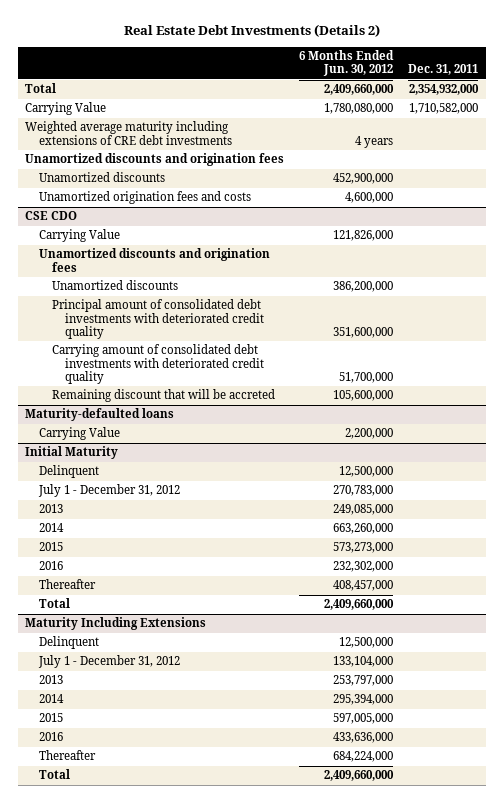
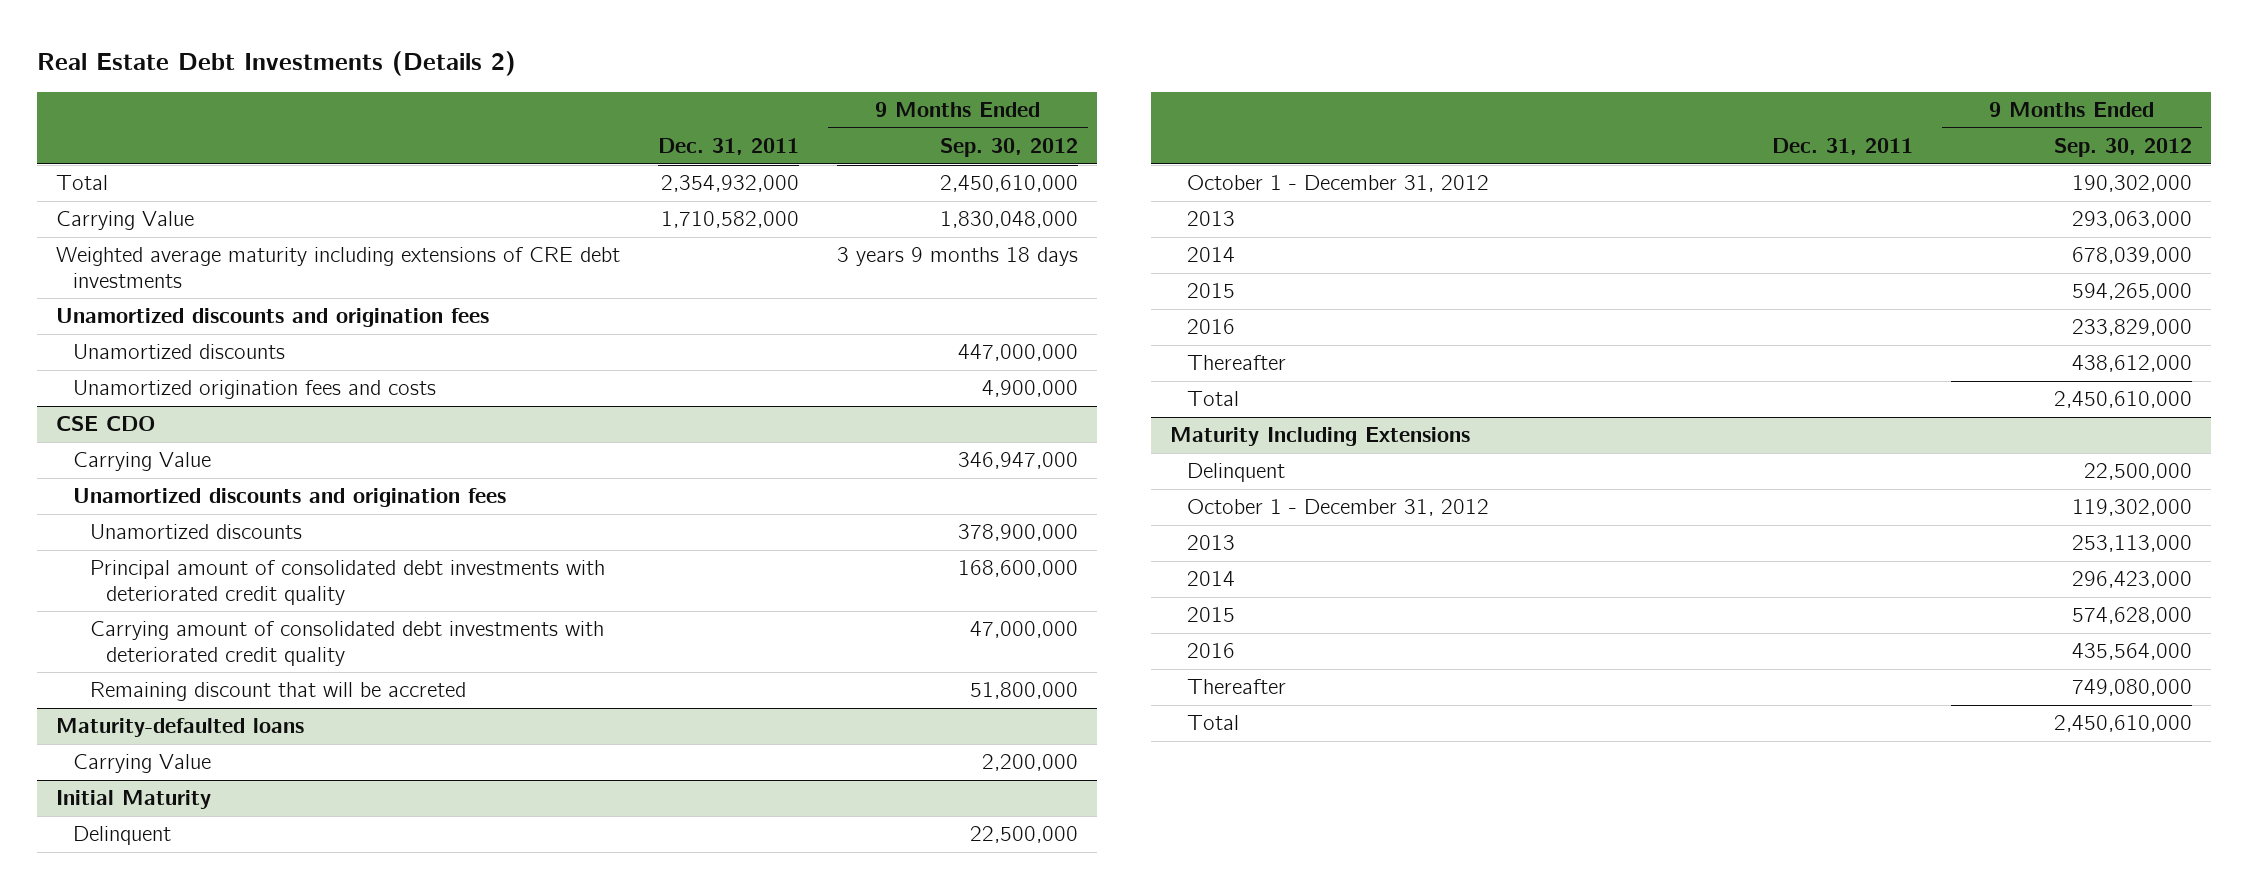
- | 6 Months Ended Jun. 30, 2012 | Dec. 31, 2011
+ | Dec. 31, 2011 | 9 Months Ended Sep. 30, 2012
@ Initial Maturity
- July 1 - December 31, 2012 | 270,783,000 |
+ October 1 - December 31, 2012 | | 190,302,000
@ Maturity Including Extensions
- July 1 - December 31, 2012 | 133,104,000 |
+ October 1 - December 31, 2012 | | 119,302,000

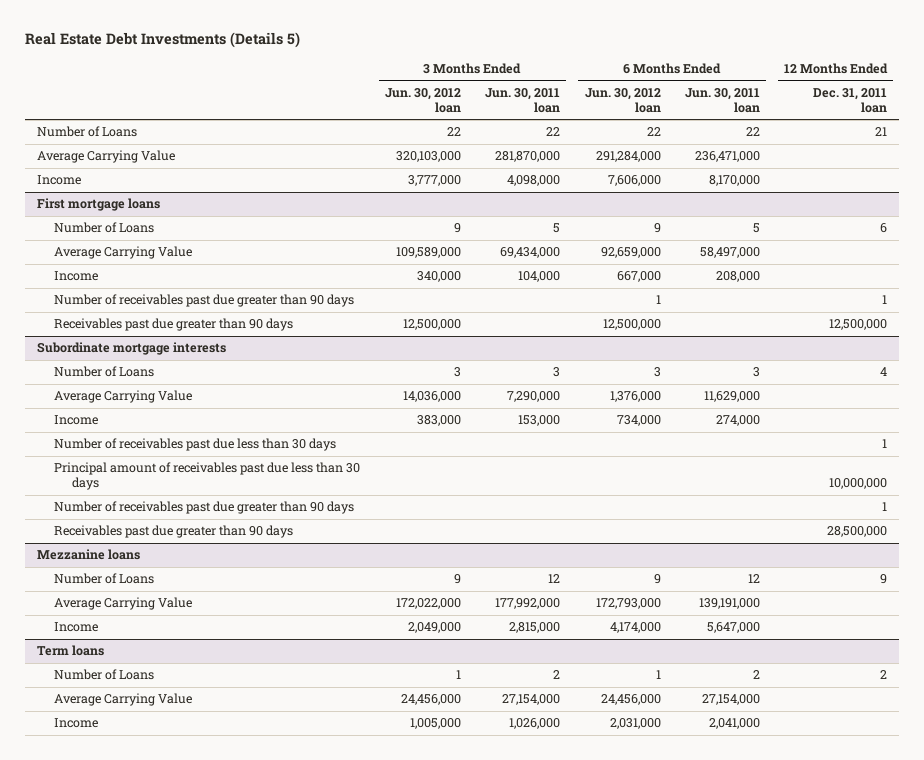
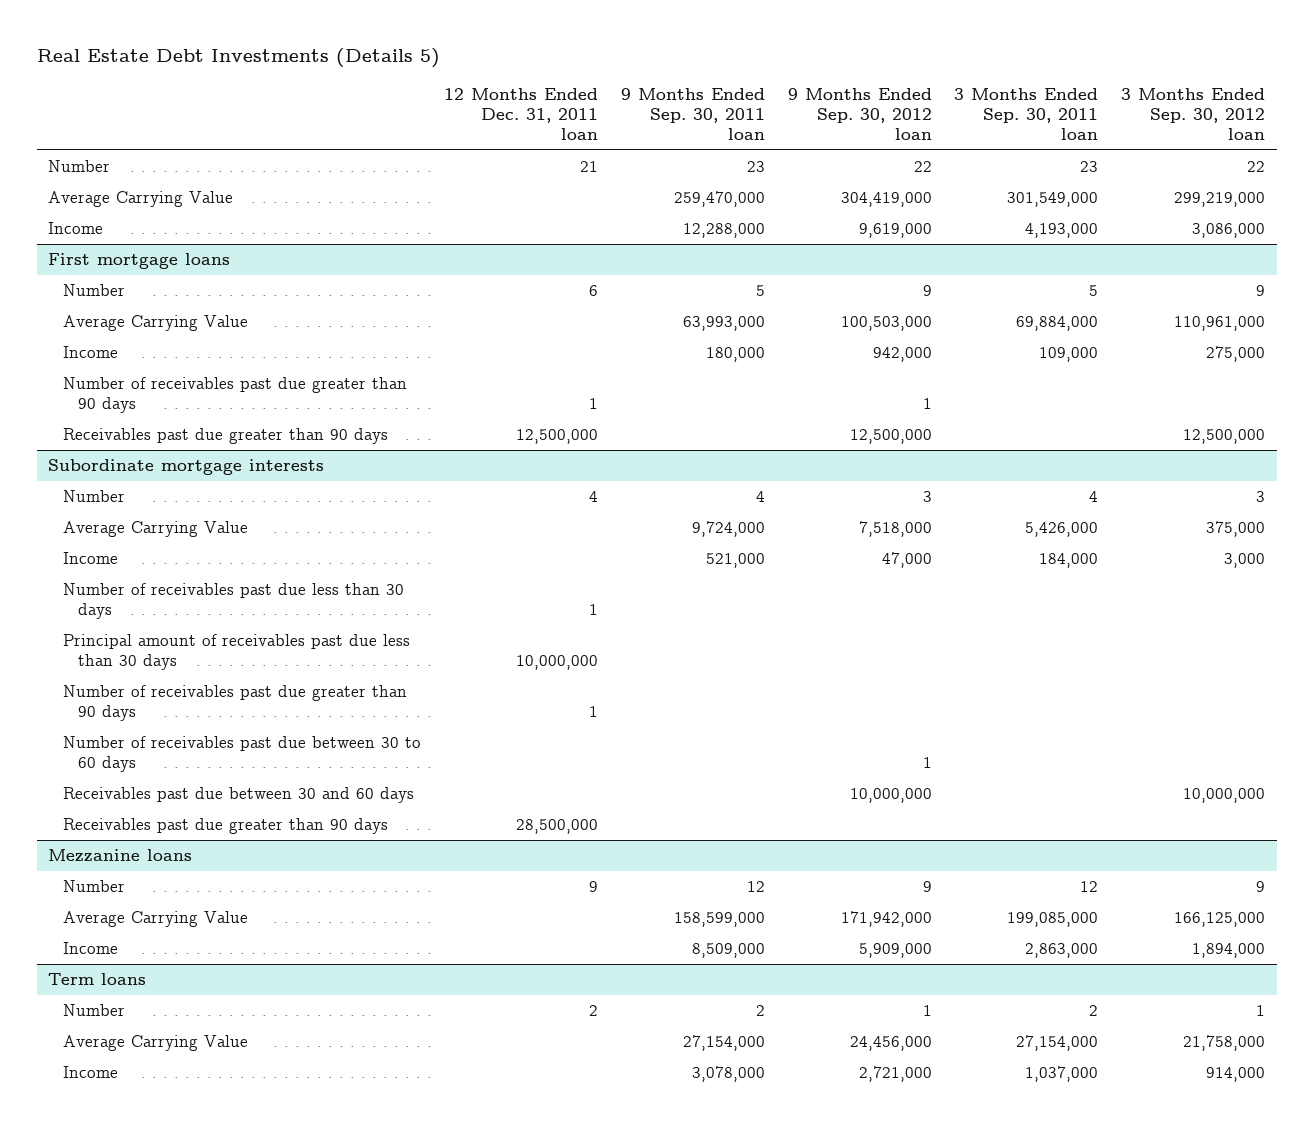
- | 3 Months Ended Jun. 30, 2012 loan | 3 Months Ended Jun. 30, 2011 loan | 6 Months Ended Jun. 30, 2012 loan | 6 Months Ended Jun. 30, 2011 loan | 12 Months Ended Dec. 31, 2011 loan
+ | 12 Months Ended Dec. 31, 2011 loan | 9 Months Ended Sep. 30, 2011 loan | 9 Months Ended Sep. 30, 2012 loan | 3 Months Ended Sep. 30, 2011 loan | 3 Months Ended Sep. 30, 2012 loan
- Number of Loans | 22 | 22 | 22 | 22 | 21
+ Number | 21 | 23 | 22 | 23 | 22
@ First mortgage loans
- Number of Loans | 9 | 5 | 9 | 5 | 6
+ Number | 6 | 5 | 9 | 5 | 9
@ Subordinate mortgage interests
- Number of Loans | 3 | 3 | 3 | 3 | 4
+ Number | 4 | 4 | 3 | 4 | 3
+ Number of receivables past due between 30 to 60 days | | | 1 | |
+ Receivables past due between 30 and 60 days | | | 10,000,000 | | 10,000,000
@ Mezzanine loans
- Number of Loans | 9 | 12 | 9 | 12 | 9
+ Number | 9 | 12 | 9 | 12 | 9
@ Term loans
- Number of Loans | 1 | 2 | 1 | 2 | 2
+ Number | 2 | 2 | 1 | 2 | 1

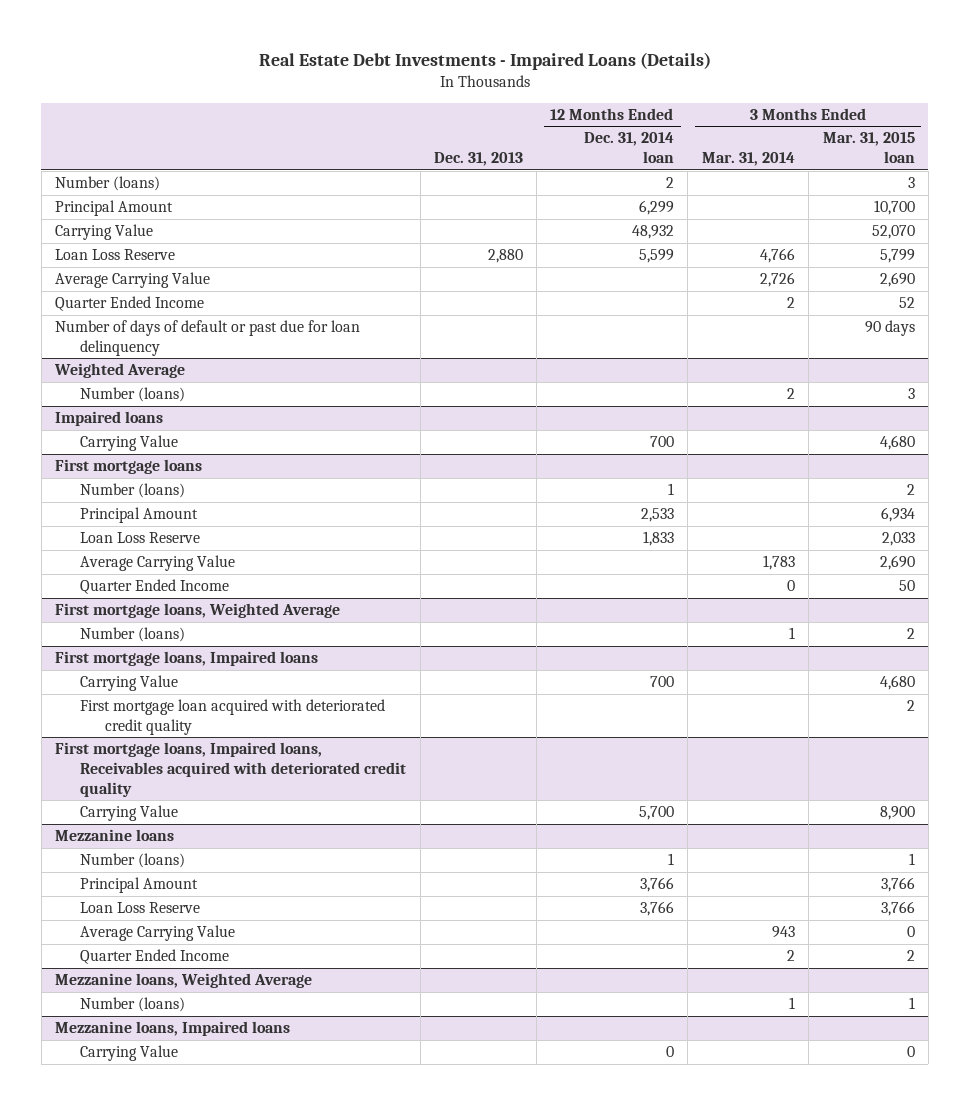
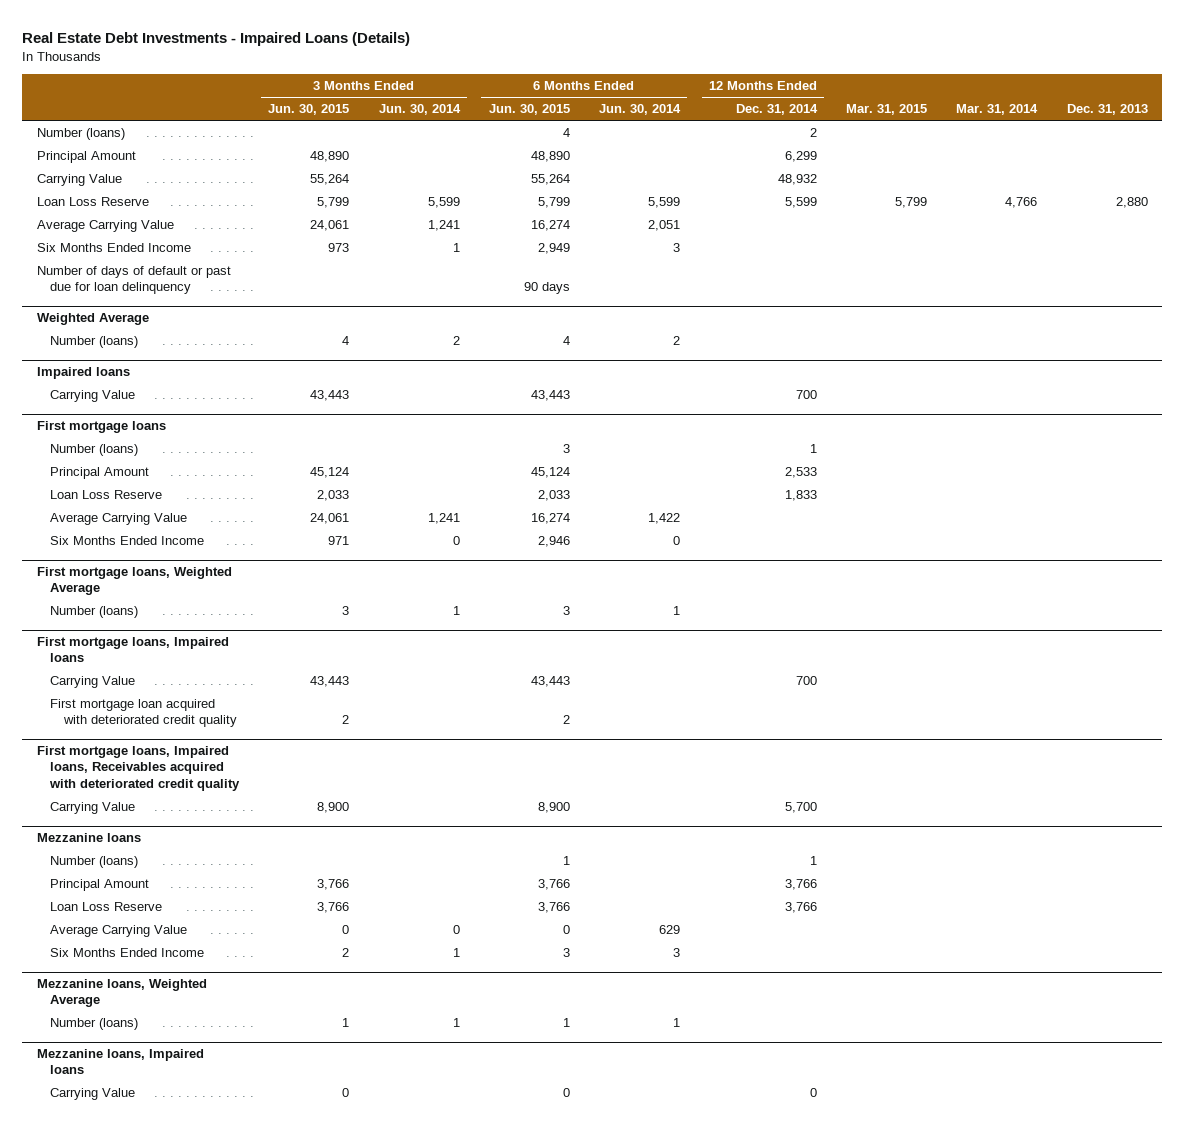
- | Dec. 31, 2013 | 12 Months Ended Dec. 31, 2014 loan | 3 Months Ended Mar. 31, 2014 | 3 Months Ended Mar. 31, 2015 loan
+ | 3 Months Ended Jun. 30, 2015 | 3 Months Ended Jun. 30, 2014 | 6 Months Ended Jun. 30, 2015 | 6 Months Ended Jun. 30, 2014 | 12 Months Ended Dec. 31, 2014 | Mar. 31, 2015 | Mar. 31, 2014 | Dec. 31, 2013
- Quarter Ended Income | | | 2 | 52
+ Six Months Ended Income | 973 | 1 | 2,949 | 3 | | | |
@ First mortgage loans
- Quarter Ended Income | | | 0 | 50
+ Six Months Ended Income | 971 | 0 | 2,946 | 0 | | | |
@ Mezzanine loans
- Quarter Ended Income | | | 2 | 2
+ Six Months Ended Income | 2 | 1 | 3 | 3 | | | |

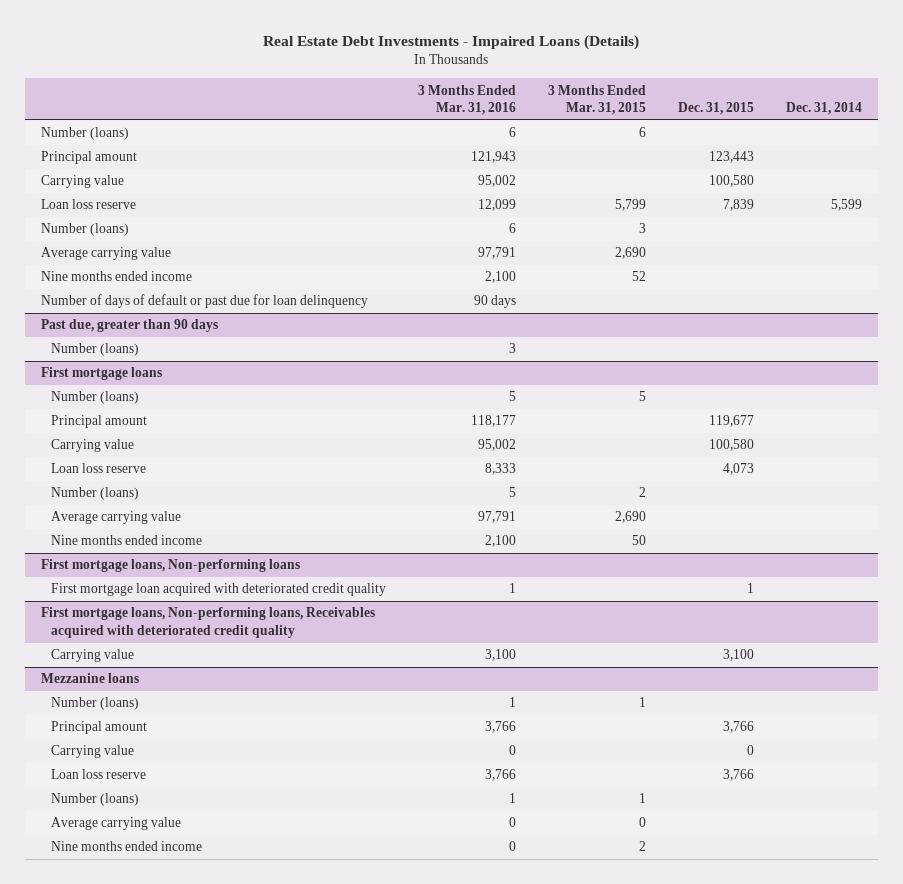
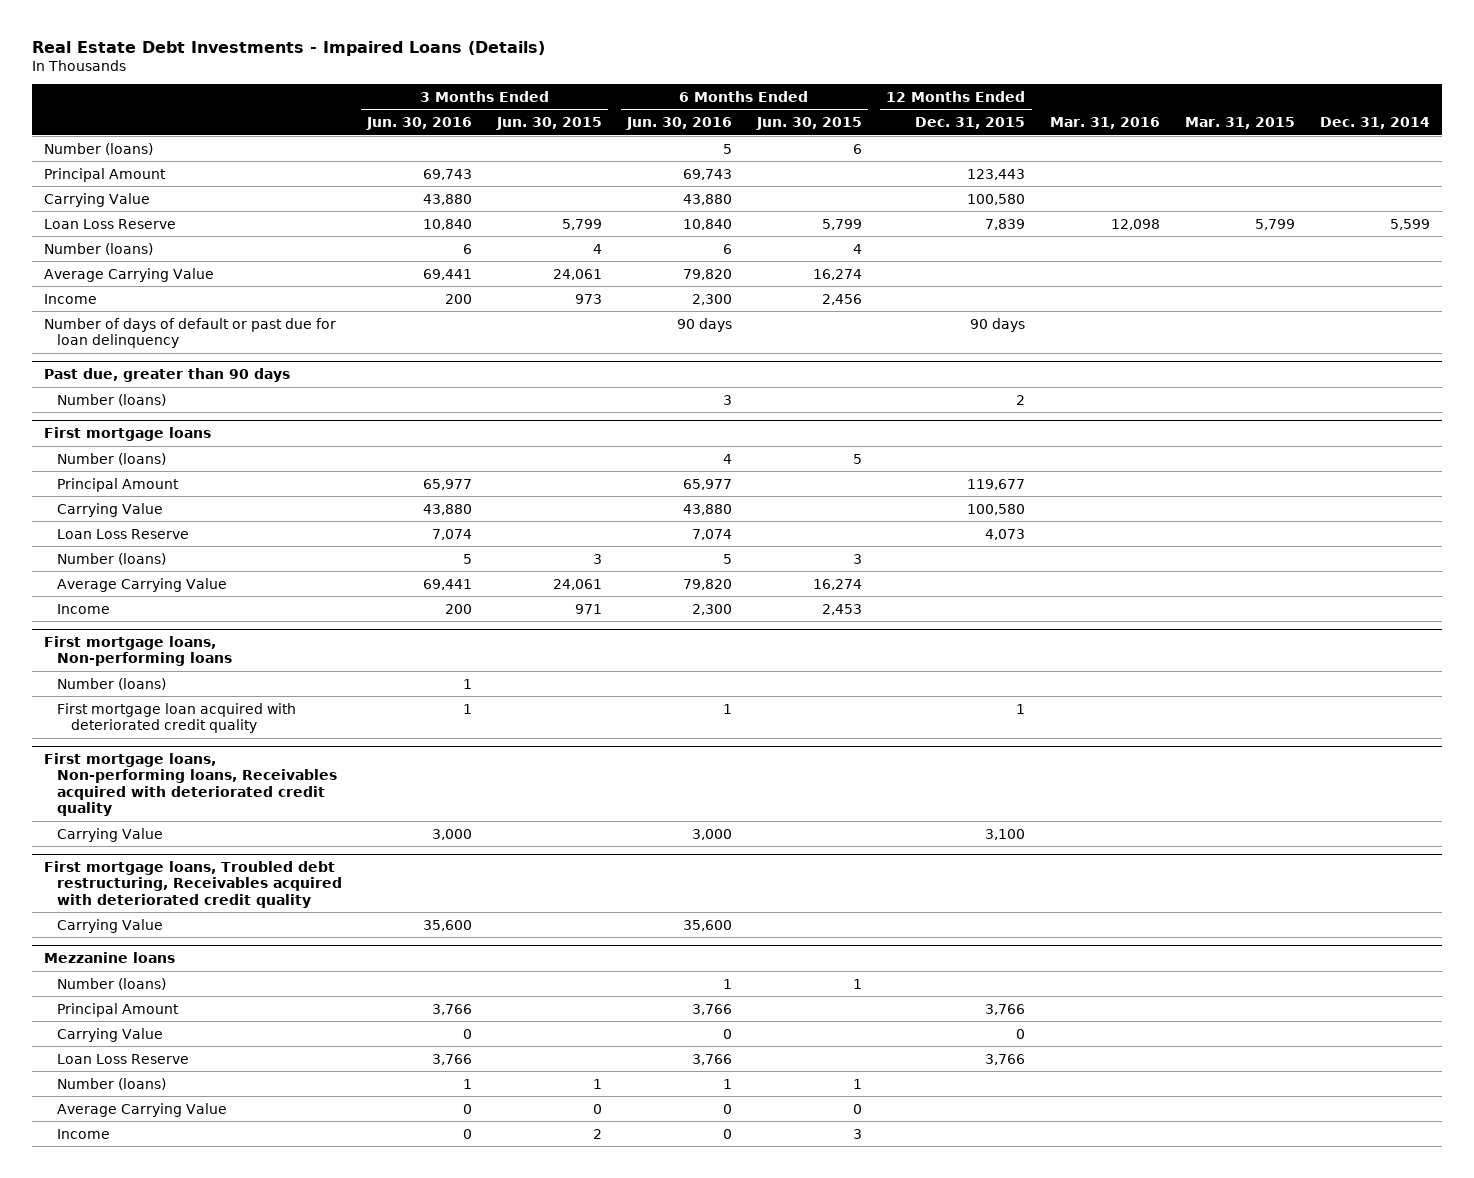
- | 3 Months Ended Mar. 31, 2016 | 3 Months Ended Mar. 31, 2015 | Dec. 31, 2015 | Dec. 31, 2014
+ | 3 Months Ended Jun. 30, 2016 | 3 Months Ended Jun. 30, 2015 | 6 Months Ended Jun. 30, 2016 | 6 Months Ended Jun. 30, 2015 | 12 Months Ended Dec. 31, 2015 | Mar. 31, 2016 | Mar. 31, 2015 | Dec. 31, 2014
- Principal amount | 121,943 | | 123,443 |
- Carrying value | 95,002 | | 100,580 |
- Loan loss reserve | 12,099 | 5,799 | 7,839 | 5,599
+ Principal Amount | 69,743 | | 69,743 | | 123,443 | | |
+ Carrying Value | 43,880 | | 43,880 | | 100,580 | | |
+ Loan Loss Reserve | 10,840 | 5,799 | 10,840 | 5,799 | 7,839 | 12,098 | 5,799 | 5,599
- Average carrying value | 97,791 | 2,690 | |
- Nine months ended income | 2,100 | 52 | |
+ Average Carrying Value | 69,441 | 24,061 | 79,820 | 16,274 | | | |
+ Income | 200 | 973 | 2,300 | 2,456 | | | |
@ First mortgage loans
- Principal amount | 118,177 | | 119,677 |
- Carrying value | 95,002 | | 100,580 |
- Loan loss reserve | 8,333 | | 4,073 |
+ Principal Amount | 65,977 | | 65,977 | | 119,677 | | |
+ Carrying Value | 43,880 | | 43,880 | | 100,580 | | |
+ Loan Loss Reserve | 7,074 | | 7,074 | | 4,073 | | |
- Average carrying value | 97,791 | 2,690 | |
- Nine months ended income | 2,100 | 50 | |
+ Average Carrying Value | 69,441 | 24,061 | 79,820 | 16,274 | | | |
+ Income | 200 | 971 | 2,300 | 2,453 | | | |
@ First mortgage loans, Non-performing loans
+ Number (loans) | 1 | | | | | | |
@ First mortgage loans, Non-performing loans, Receivables acquired with deteriorated credit quality
- Carrying value | 3,100 | | 3,100 |
+ Carrying Value | 3,000 | | 3,000 | | 3,100 | | |
+ First mortgage loans, Troubled debt restructuring, Receivables acquired with deteriorated credit quality
+ Carrying Value | 35,600 | | 35,600 | | | | |
@ Mezzanine loans
- Principal amount | 3,766 | | 3,766 |
- Carrying value | 0 | | 0 |
- Loan loss reserve | 3,766 | | 3,766 |
+ Principal Amount | 3,766 | | 3,766 | | 3,766 | | |
+ Carrying Value | 0 | | 0 | | 0 | | |
+ Loan Loss Reserve | 3,766 | | 3,766 | | 3,766 | | |
- Average carrying value | 0 | 0 | |
- Nine months ended income | 0 | 2 | |
+ Average Carrying Value | 0 | 0 | 0 | 0 | | | |
+ Income | 0 | 2 | 0 | 3 | | | |

